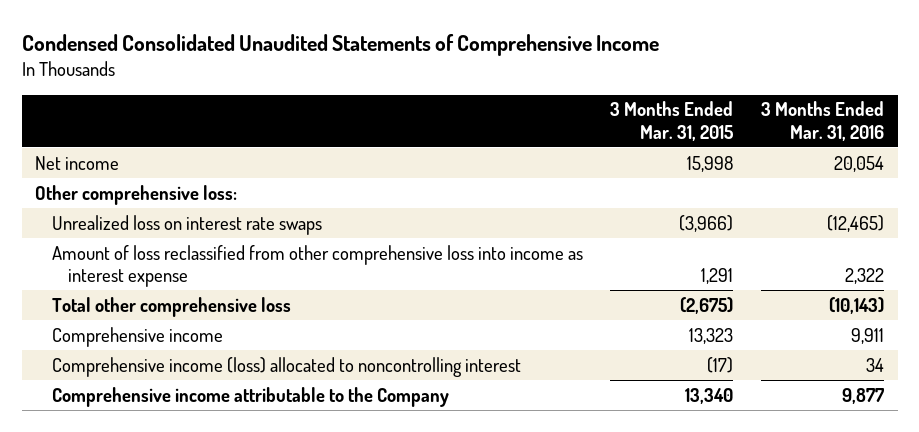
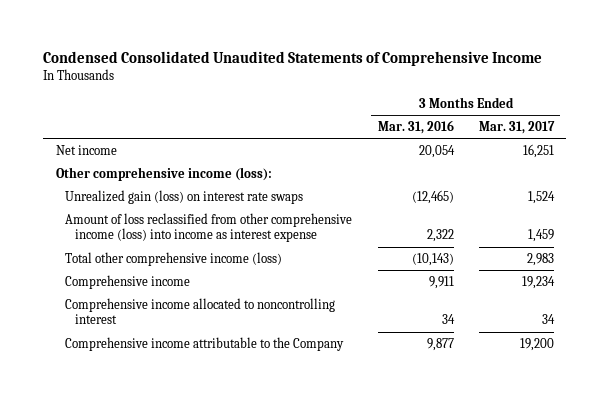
- | 3 Months Ended Mar. 31, 2015 | 3 Months Ended Mar. 31, 2016
+ | 3 Months Ended Mar. 31, 2016 | 3 Months Ended Mar. 31, 2017
- Other comprehensive loss:
- Unrealized loss on interest rate swaps | (3,966) | (12,465)
- Amount of loss reclassified from other comprehensive loss into income as interest expense | 1,291 | 2,322
- Total other comprehensive loss | (2,675) | (10,143)
+ Other comprehensive income (loss):
+ Unrealized gain (loss) on interest rate swaps | (12,465) | 1,524
+ Amount of loss reclassified from other comprehensive income (loss) into income as interest expense | 2,322 | 1,459
+ Total other comprehensive income (loss) | (10,143) | 2,983
- Comprehensive income (loss) allocated to noncontrolling interest | (17) | 34
+ Comprehensive income allocated to noncontrolling interest | 34 | 34

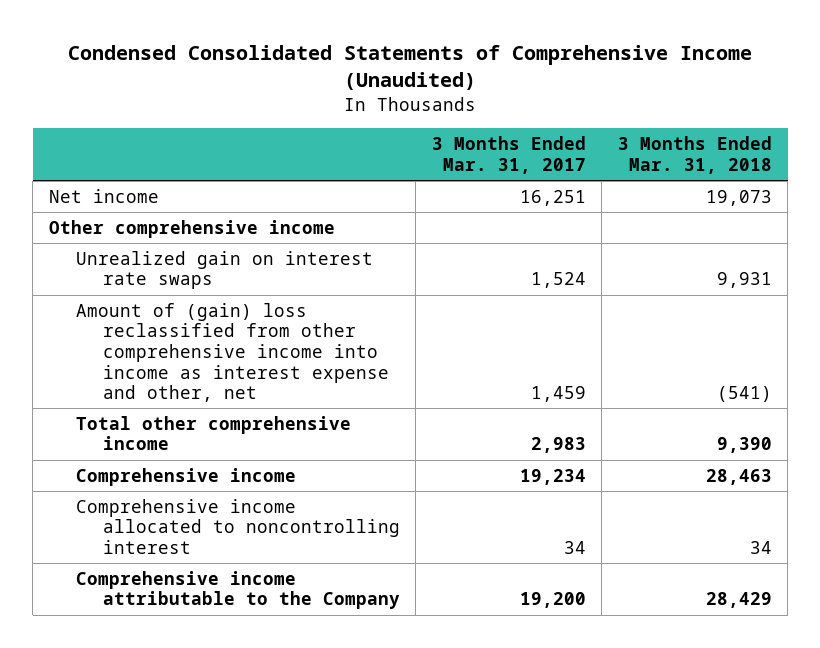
- Condensed Consolidated Unaudited Statements of Comprehensive Income
+ Condensed Consolidated Statements of Comprehensive Income (Unaudited)
- | 3 Months Ended Mar. 31, 2016 | 3 Months Ended Mar. 31, 2017
+ | 3 Months Ended Mar. 31, 2017 | 3 Months Ended Mar. 31, 2018
- Other comprehensive income (loss):
- Unrealized gain (loss) on interest rate swaps | (12,465) | 1,524
- Amount of loss reclassified from other comprehensive income (loss) into income as interest expense | 2,322 | 1,459
- Total other comprehensive income (loss) | (10,143) | 2,983
+ Other comprehensive income
+ Unrealized gain on interest rate swaps | 1,524 | 9,931
+ Amount of (gain) loss reclassified from other comprehensive income into income as interest expense and other, net | 1,459 | (541)
+ Total other comprehensive income | 2,983 | 9,390

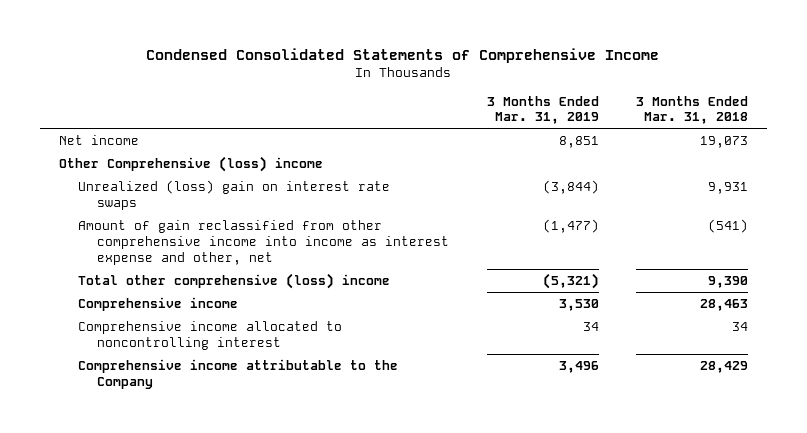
- Condensed Consolidated Statements of Comprehensive Income (Unaudited)
+ Condensed Consolidated Statements of Comprehensive Income
- | 3 Months Ended Mar. 31, 2017 | 3 Months Ended Mar. 31, 2018
+ | 3 Months Ended Mar. 31, 2019 | 3 Months Ended Mar. 31, 2018
- Other comprehensive income
- Unrealized gain on interest rate swaps | 1,524 | 9,931
- Amount of (gain) loss reclassified from other comprehensive income into income as interest expense and other, net | 1,459 | (541)
- Total other comprehensive income | 2,983 | 9,390
+ Other Comprehensive (loss) income
+ Unrealized (loss) gain on interest rate swaps | (3,844) | 9,931
+ Amount of gain reclassified from other comprehensive income into income as interest expense and other, net | (1,477) | (541)
+ Total other comprehensive (loss) income | (5,321) | 9,390

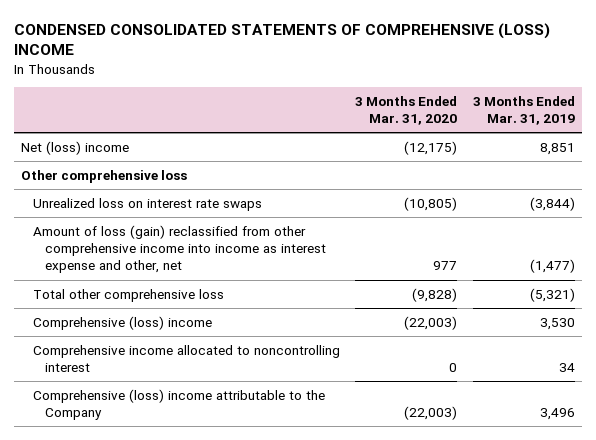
- Condensed Consolidated Statements of Comprehensive Income
+ CONDENSED CONSOLIDATED STATEMENTS OF COMPREHENSIVE (LOSS) INCOME
- | 3 Months Ended Mar. 31, 2019 | 3 Months Ended Mar. 31, 2018
+ | 3 Months Ended Mar. 31, 2020 | 3 Months Ended Mar. 31, 2019
- Net income | 8,851 | 19,073
- Other Comprehensive (loss) income
- Unrealized (loss) gain on interest rate swaps | (3,844) | 9,931
- Amount of gain reclassified from other comprehensive income into income as interest expense and other, net | (1,477) | (541)
- Total other comprehensive (loss) income | (5,321) | 9,390
- Comprehensive income | 3,530 | 28,463
+ Net (loss) income | (12,175) | 8,851
+ Other comprehensive loss
+ Unrealized loss on interest rate swaps | (10,805) | (3,844)
+ Amount of loss (gain) reclassified from other comprehensive income into income as interest expense and other, net | 977 | (1,477)
+ Total other comprehensive loss | (9,828) | (5,321)
+ Comprehensive (loss) income | (22,003) | 3,530
- Comprehensive income attributable to the Company | 3,496 | 28,429
+ Comprehensive (loss) income attributable to the Company | (22,003) | 3,496

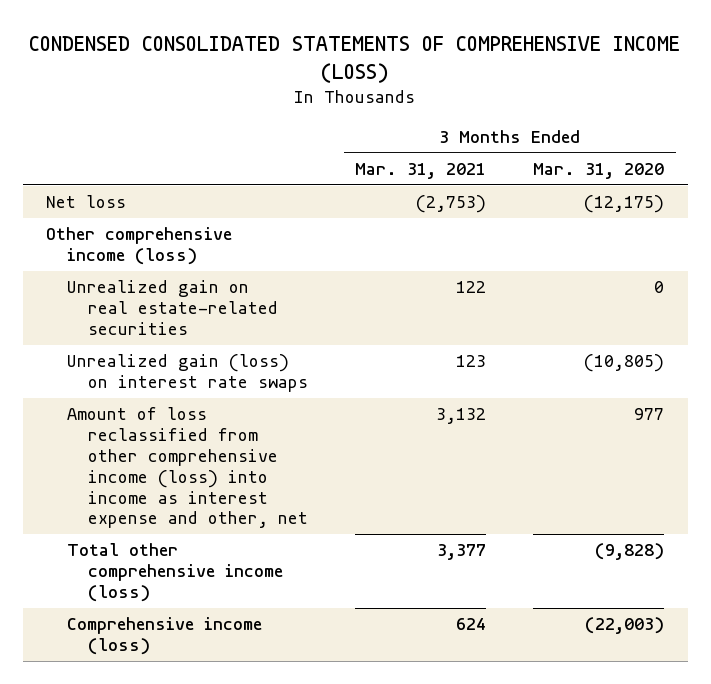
- CONDENSED CONSOLIDATED STATEMENTS OF COMPREHENSIVE (LOSS) INCOME
+ CONDENSED CONSOLIDATED STATEMENTS OF COMPREHENSIVE INCOME (LOSS)
- | 3 Months Ended Mar. 31, 2020 | 3 Months Ended Mar. 31, 2019
+ | 3 Months Ended Mar. 31, 2021 | 3 Months Ended Mar. 31, 2020
- Net (loss) income | (12,175) | 8,851
- Other comprehensive loss
- Unrealized loss on interest rate swaps | (10,805) | (3,844)
- Amount of loss (gain) reclassified from other comprehensive income into income as interest expense and other, net | 977 | (1,477)
- Total other comprehensive loss | (9,828) | (5,321)
- Comprehensive (loss) income | (22,003) | 3,530
- Comprehensive income allocated to noncontrolling interest | 0 | 34
- Comprehensive (loss) income attributable to the Company | (22,003) | 3,496
+ Net loss | (2,753) | (12,175)
+ Other comprehensive income (loss)
+ Unrealized gain on real estate-related securities | 122 | 0
+ Unrealized gain (loss) on interest rate swaps | 123 | (10,805)
+ Amount of loss reclassified from other comprehensive income (loss) into income as interest expense and other, net | 3,132 | 977
+ Total other comprehensive income (loss) | 3,377 | (9,828)
+ Comprehensive income (loss) | 624 | (22,003)

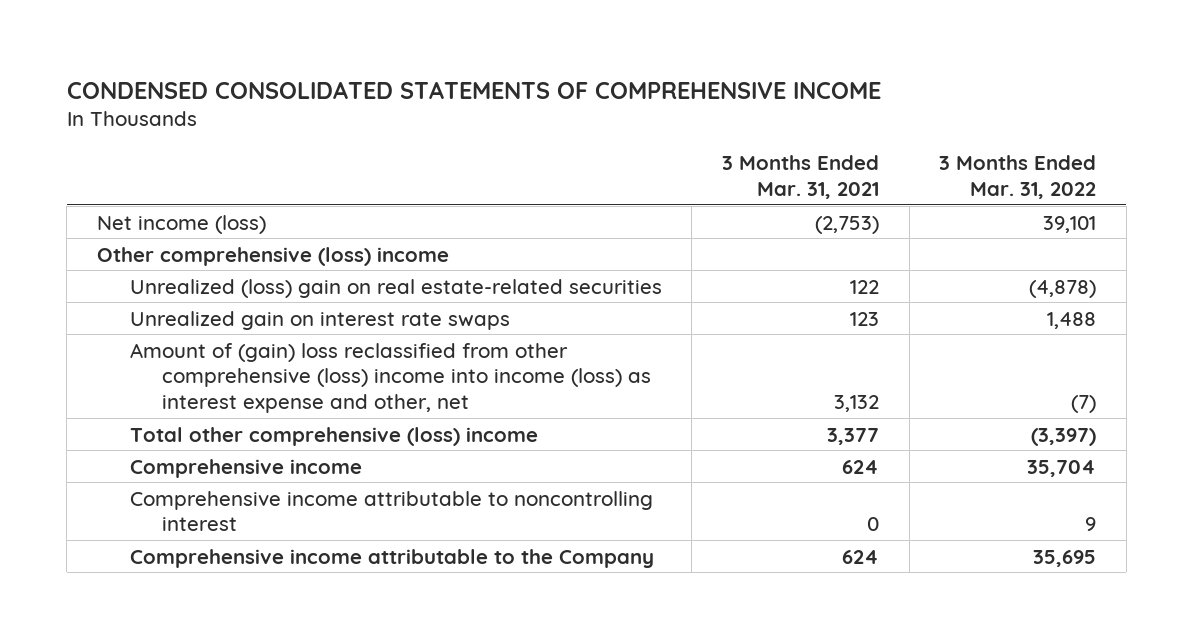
- CONDENSED CONSOLIDATED STATEMENTS OF COMPREHENSIVE INCOME (LOSS)
+ CONDENSED CONSOLIDATED STATEMENTS OF COMPREHENSIVE INCOME
- | 3 Months Ended Mar. 31, 2021 | 3 Months Ended Mar. 31, 2020
+ | 3 Months Ended Mar. 31, 2021 | 3 Months Ended Mar. 31, 2022
- Net loss | (2,753) | (12,175)
- Other comprehensive income (loss)
- Unrealized gain on real estate-related securities | 122 | 0
- Unrealized gain (loss) on interest rate swaps | 123 | (10,805)
- Amount of loss reclassified from other comprehensive income (loss) into income as interest expense and other, net | 3,132 | 977
- Total other comprehensive income (loss) | 3,377 | (9,828)
- Comprehensive income (loss) | 624 | (22,003)
+ Net income (loss) | (2,753) | 39,101
+ Other comprehensive (loss) income
+ Unrealized (loss) gain on real estate-related securities | 122 | (4,878)
+ Unrealized gain on interest rate swaps | 123 | 1,488
+ Amount of (gain) loss reclassified from other comprehensive (loss) income into income (loss) as interest expense and other, net | 3,132 | (7)
+ Total other comprehensive (loss) income | 3,377 | (3,397)
+ Comprehensive income | 624 | 35,704
+ Comprehensive income attributable to noncontrolling interest | 0 | 9
+ Comprehensive income attributable to the Company | 624 | 35,695

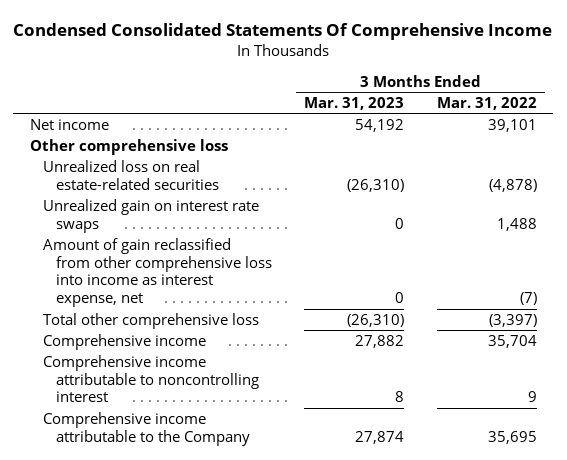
- CONDENSED CONSOLIDATED STATEMENTS OF COMPREHENSIVE INCOME
+ Condensed Consolidated Statements Of Comprehensive Income
- | 3 Months Ended Mar. 31, 2021 | 3 Months Ended Mar. 31, 2022
+ | 3 Months Ended Mar. 31, 2023 | 3 Months Ended Mar. 31, 2022
- Net income (loss) | (2,753) | 39,101
- Other comprehensive (loss) income
- Unrealized (loss) gain on real estate-related securities | 122 | (4,878)
+ Net income | 54,192 | 39,101
+ Other comprehensive loss
+ Unrealized loss on real estate-related securities | (26,310) | (4,878)
- Amount of (gain) loss reclassified from other comprehensive (loss) income into income (loss) as interest expense and other, net | 3,132 | (7)
- Total other comprehensive (loss) income | 3,377 | (3,397)
+ Amount of gain reclassified from other comprehensive loss into income as interest expense, net | 0 | (7)
+ Total other comprehensive loss | (26,310) | (3,397)

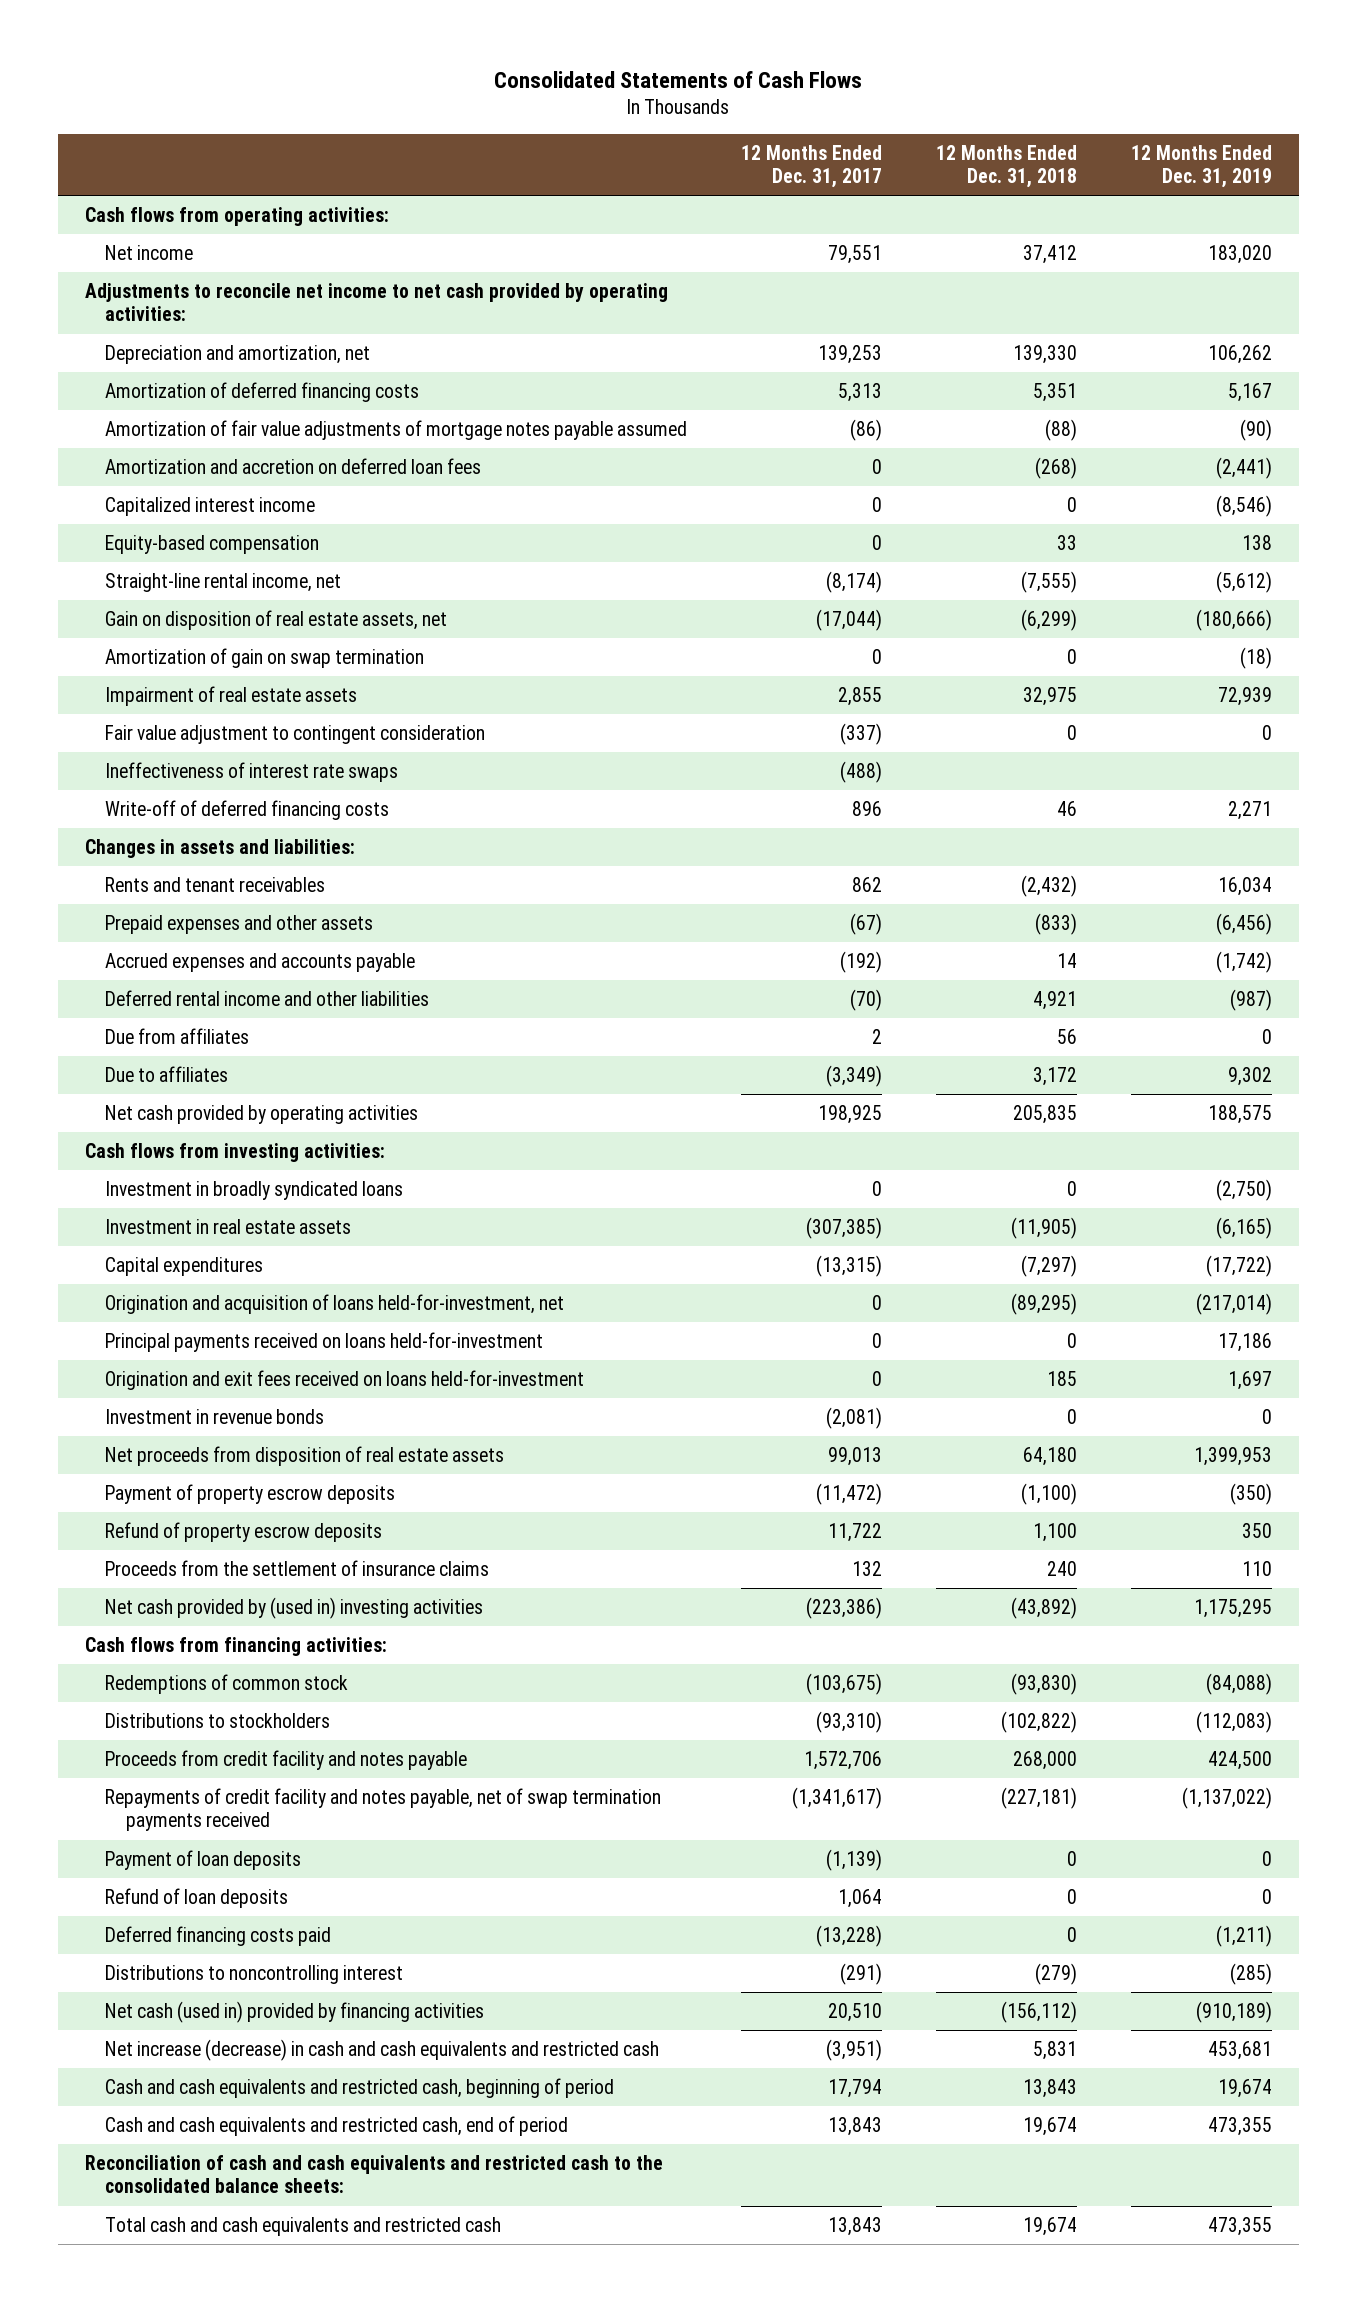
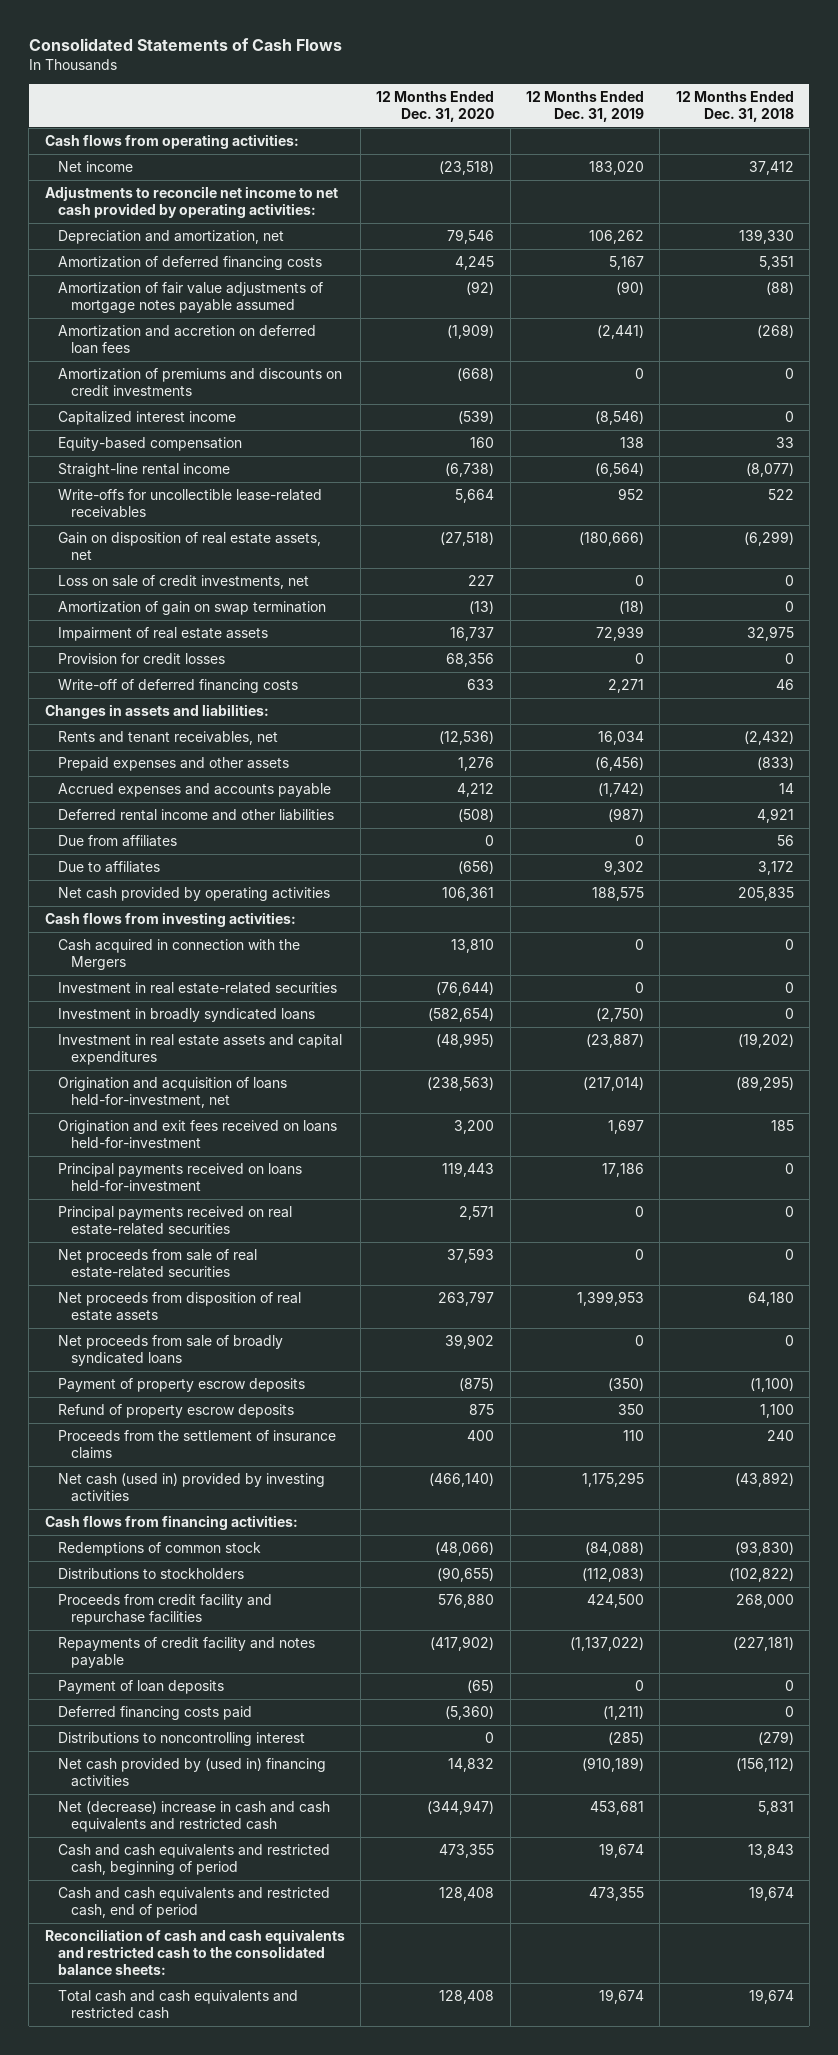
- | 12 Months Ended Dec. 31, 2017 | 12 Months Ended Dec. 31, 2018 | 12 Months Ended Dec. 31, 2019
+ | 12 Months Ended Dec. 31, 2020 | 12 Months Ended Dec. 31, 2019 | 12 Months Ended Dec. 31, 2018
+ Amortization of premiums and discounts on credit investments | (668) | 0 | 0
- Straight-line rental income, net | (8,174) | (7,555) | (5,612)
+ Straight-line rental income | (6,738) | (6,564) | (8,077)
+ Write-offs for uncollectible lease-related receivables | 5,664 | 952 | 522
+ Loss on sale of credit investments, net | 227 | 0 | 0
- Fair value adjustment to contingent consideration | (337) | 0 | 0
- Ineffectiveness of interest rate swaps | (488) | |
+ Provision for credit losses | 68,356 | 0 | 0
- Rents and tenant receivables | 862 | (2,432) | 16,034
+ Rents and tenant receivables, net | (12,536) | 16,034 | (2,432)
+ Cash acquired in connection with the Mergers | 13,810 | 0 | 0
+ Investment in real estate-related securities | (76,644) | 0 | 0
- Investment in real estate assets | (307,385) | (11,905) | (6,165)
- Capital expenditures | (13,315) | (7,297) | (17,722)
+ Investment in real estate assets and capital expenditures | (48,995) | (23,887) | (19,202)
- Investment in revenue bonds | (2,081) | 0 | 0
moved down: Principal payments received on loans held-for-investment | 119,443 | 17,186 | 0
+ Principal payments received on real estate-related securities | 2,571 | 0 | 0
+ Net proceeds from sale of real estate-related securities | 37,593 | 0 | 0
+ Net proceeds from sale of broadly syndicated loans | 39,902 | 0 | 0
- Net cash provided by (used in) investing activities | (223,386) | (43,892) | 1,175,295
+ Net cash (used in) provided by investing activities | (466,140) | 1,175,295 | (43,892)
- Proceeds from credit facility and notes payable | 1,572,706 | 268,000 | 424,500
- Repayments of credit facility and notes payable, net of swap termination payments received | (1,341,617) | (227,181) | (1,137,022)
+ Proceeds from credit facility and repurchase facilities | 576,880 | 424,500 | 268,000
+ Repayments of credit facility and notes payable | (417,902) | (1,137,022) | (227,181)
- Refund of loan deposits | 1,064 | 0 | 0
- Net cash (used in) provided by financing activities | 20,510 | (156,112) | (910,189)
- Net increase (decrease) in cash and cash equivalents and restricted cash | (3,951) | 5,831 | 453,681
+ Net cash provided by (used in) financing activities | 14,832 | (910,189) | (156,112)
+ Net (decrease) increase in cash and cash equivalents and restricted cash | (344,947) | 453,681 | 5,831
- Total cash and cash equivalents and restricted cash | 13,843 | 19,674 | 473,355
+ Total cash and cash equivalents and restricted cash | 128,408 | 19,674 | 19,674

